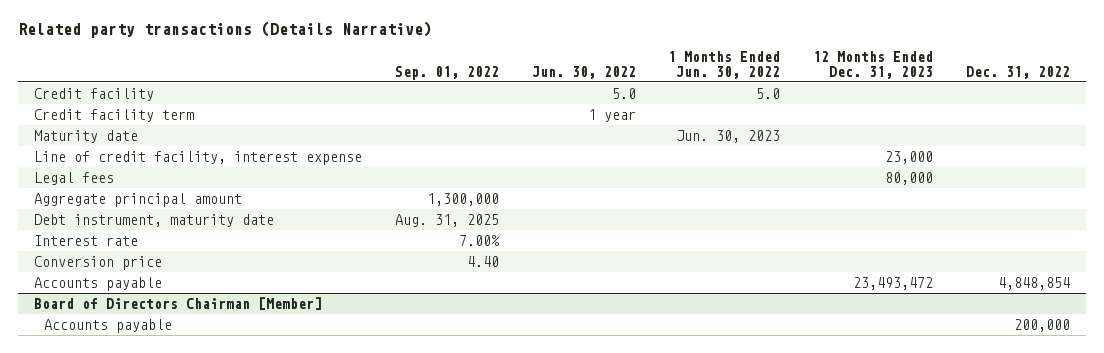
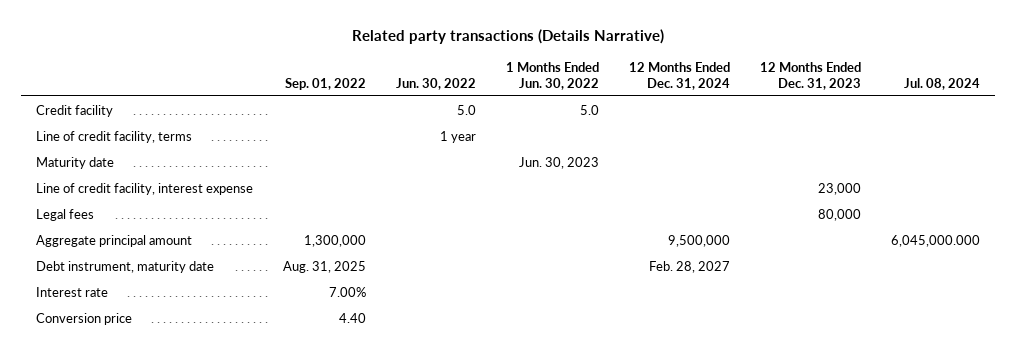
- | Sep. 01, 2022 | Jun. 30, 2022 | 1 Months Ended Jun. 30, 2022 | 12 Months Ended Dec. 31, 2023 | Dec. 31, 2022
+ | Sep. 01, 2022 | Jun. 30, 2022 | 1 Months Ended Jun. 30, 2022 | 12 Months Ended Dec. 31, 2024 | 12 Months Ended Dec. 31, 2023 | Jul. 08, 2024
- Credit facility term | | 1 year | | |
+ Line of credit facility, terms | | 1 year | | | |
- Accounts payable | | | | 23,493,472 | 4,848,854
- Board of Directors Chairman [Member]
- Accounts payable | | | | | 200,000

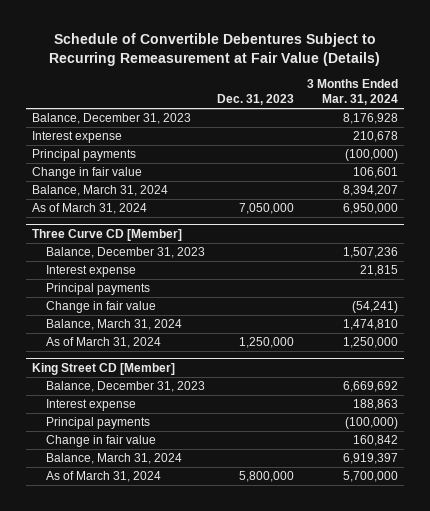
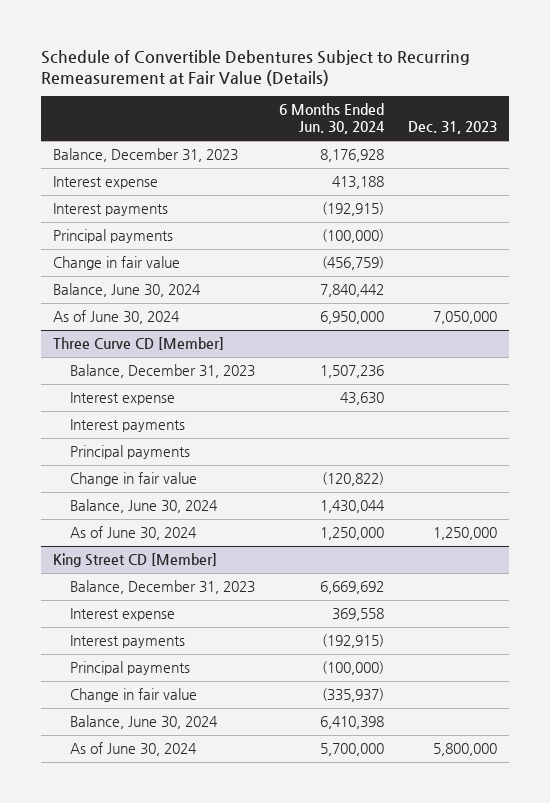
- | Dec. 31, 2023 | 3 Months Ended Mar. 31, 2024
+ | 6 Months Ended Jun. 30, 2024 | Dec. 31, 2023
+ Interest payments | (192,915) |
- Balance, March 31, 2024 | | 8,394,207
- As of March 31, 2024 | 7,050,000 | 6,950,000
+ Balance, June 30, 2024 | 7,840,442 |
+ As of June 30, 2024 | 6,950,000 | 7,050,000
@ Three Curve CD [Member]
+ Interest payments
- Balance, March 31, 2024 | | 1,474,810
- As of March 31, 2024 | 1,250,000 | 1,250,000
+ Balance, June 30, 2024 | 1,430,044 |
+ As of June 30, 2024 | 1,250,000 | 1,250,000
@ King Street CD [Member]
+ Interest payments | (192,915) |
- Balance, March 31, 2024 | | 6,919,397
- As of March 31, 2024 | 5,800,000 | 5,700,000
+ Balance, June 30, 2024 | 6,410,398 |
+ As of June 30, 2024 | 5,700,000 | 5,800,000

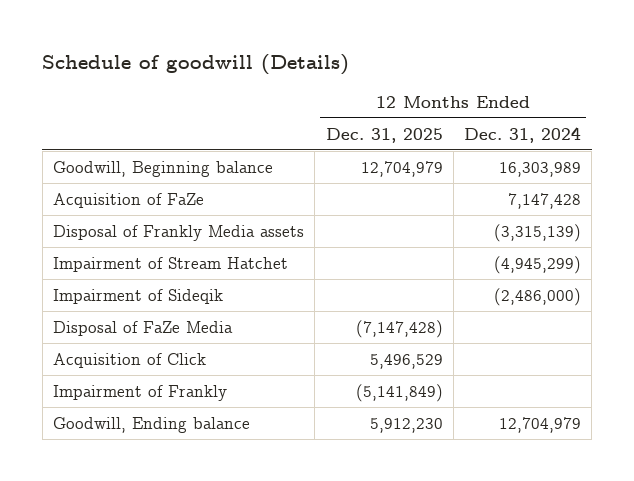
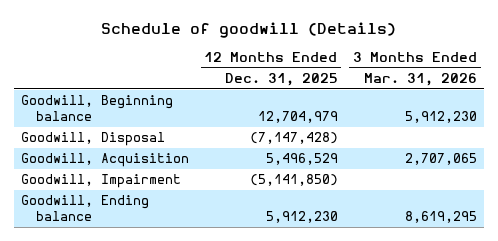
- | 12 Months Ended Dec. 31, 2025 | 12 Months Ended Dec. 31, 2024
+ | 12 Months Ended Dec. 31, 2025 | 3 Months Ended Mar. 31, 2026
- Acquisition of FaZe | | 7,147,428
- Disposal of Frankly Media assets | | (3,315,139)
- Impairment of Stream Hatchet | | (4,945,299)
- Impairment of Sideqik | | (2,486,000)
- Disposal of FaZe Media | (7,147,428) |
- Acquisition of Click | 5,496,529 |
- Impairment of Frankly | (5,141,849) |
+ Goodwill, Disposal | (7,147,428) |
+ Goodwill, Acquisition | 5,496,529 | 2,707,065
+ Goodwill, Impairment | (5,141,850) |

